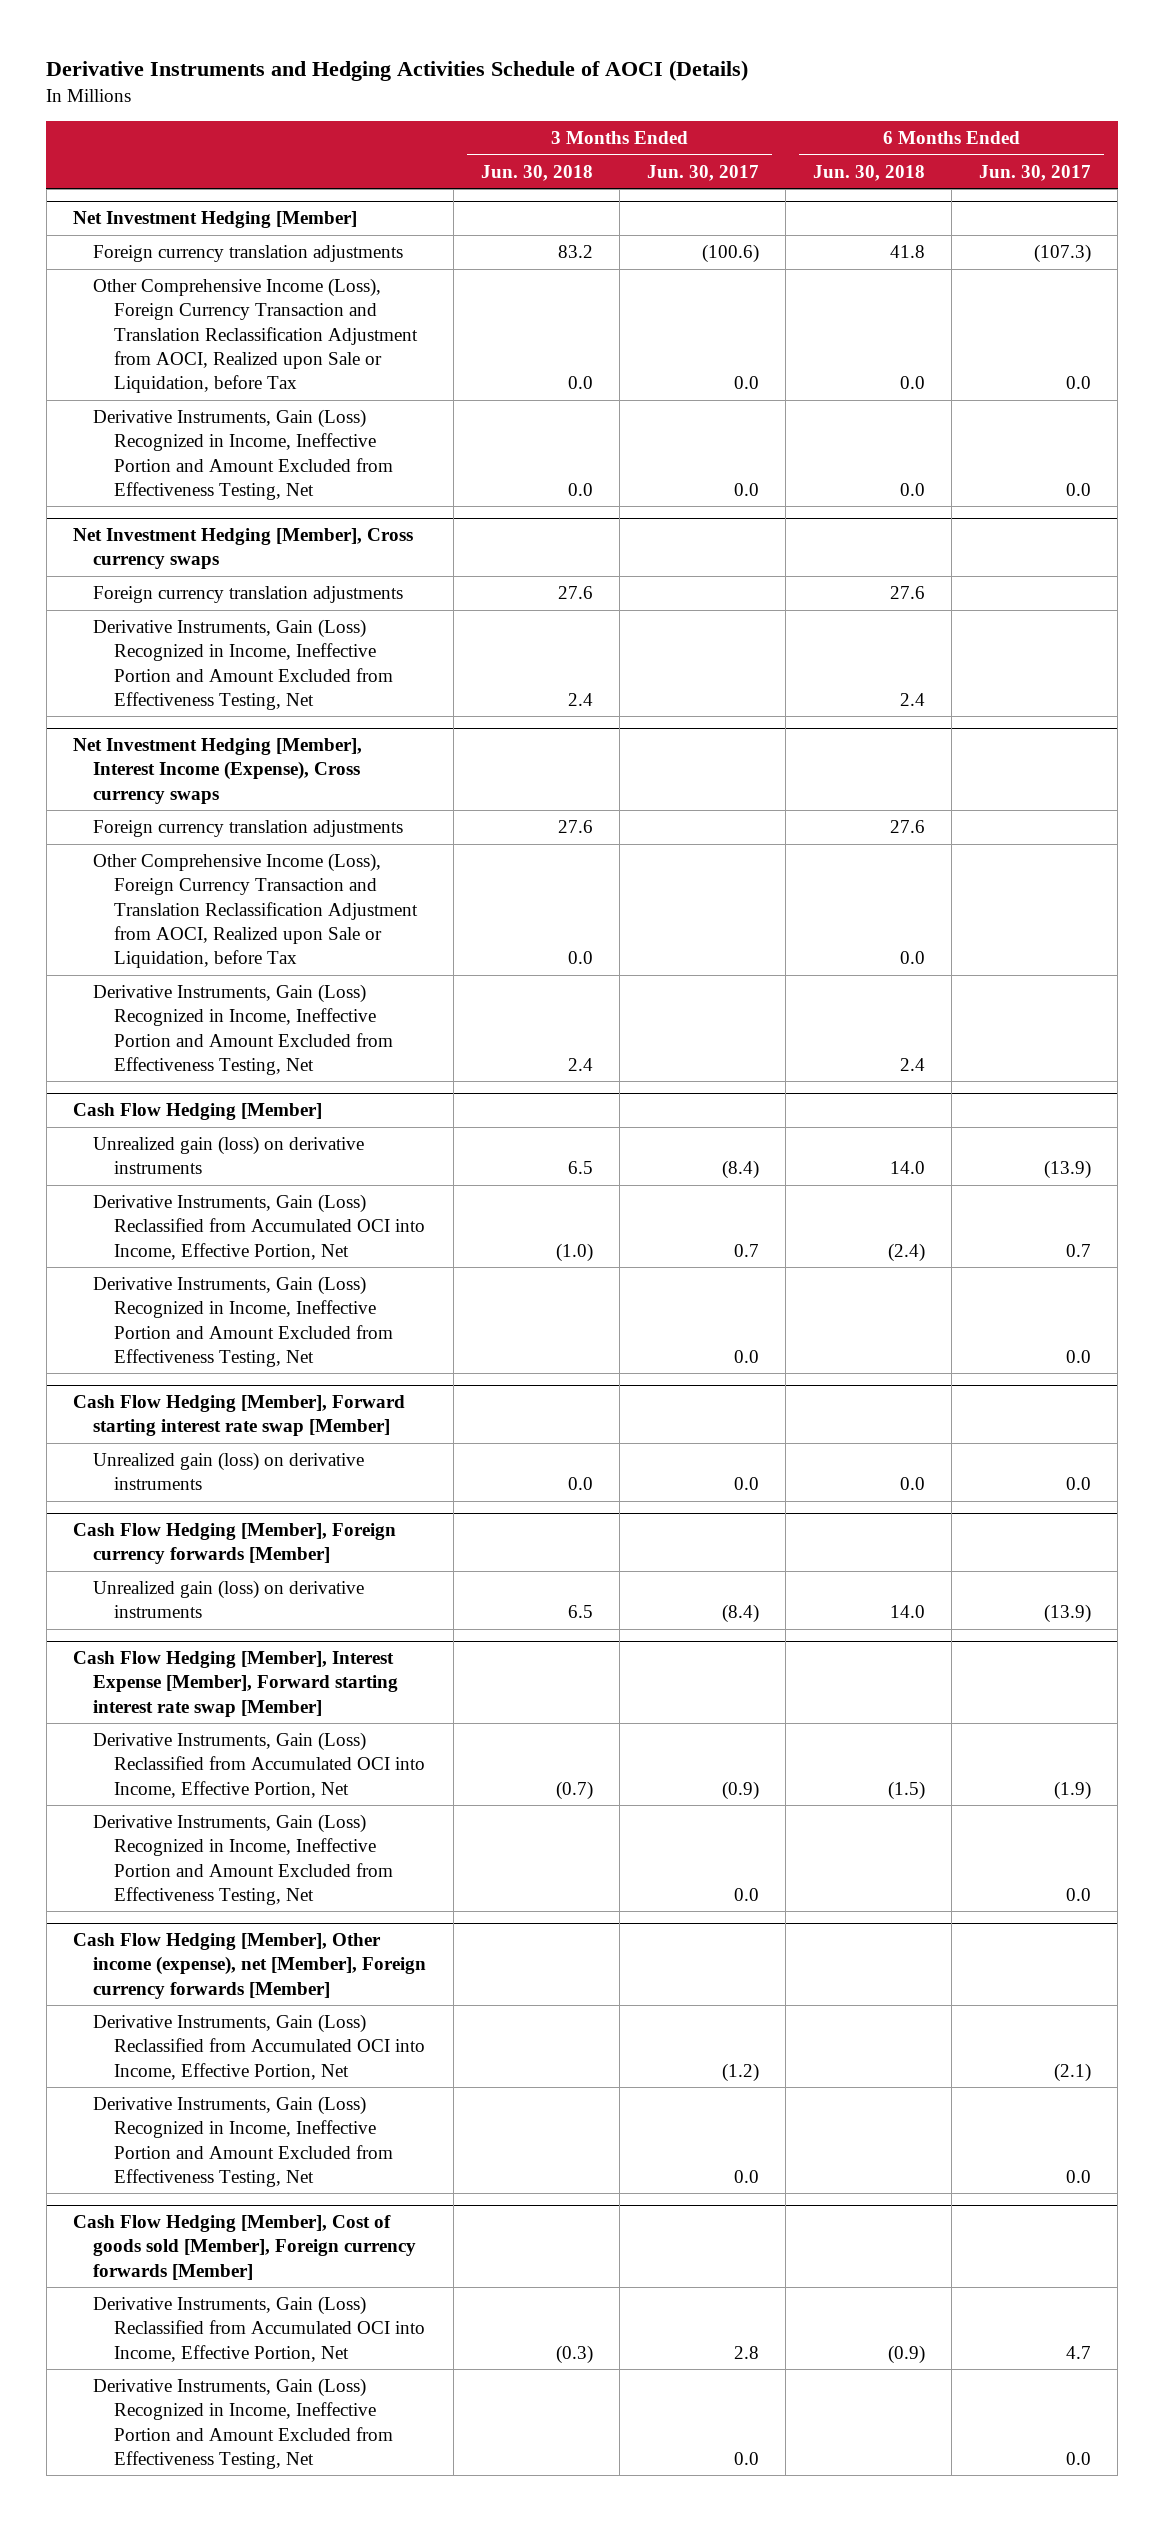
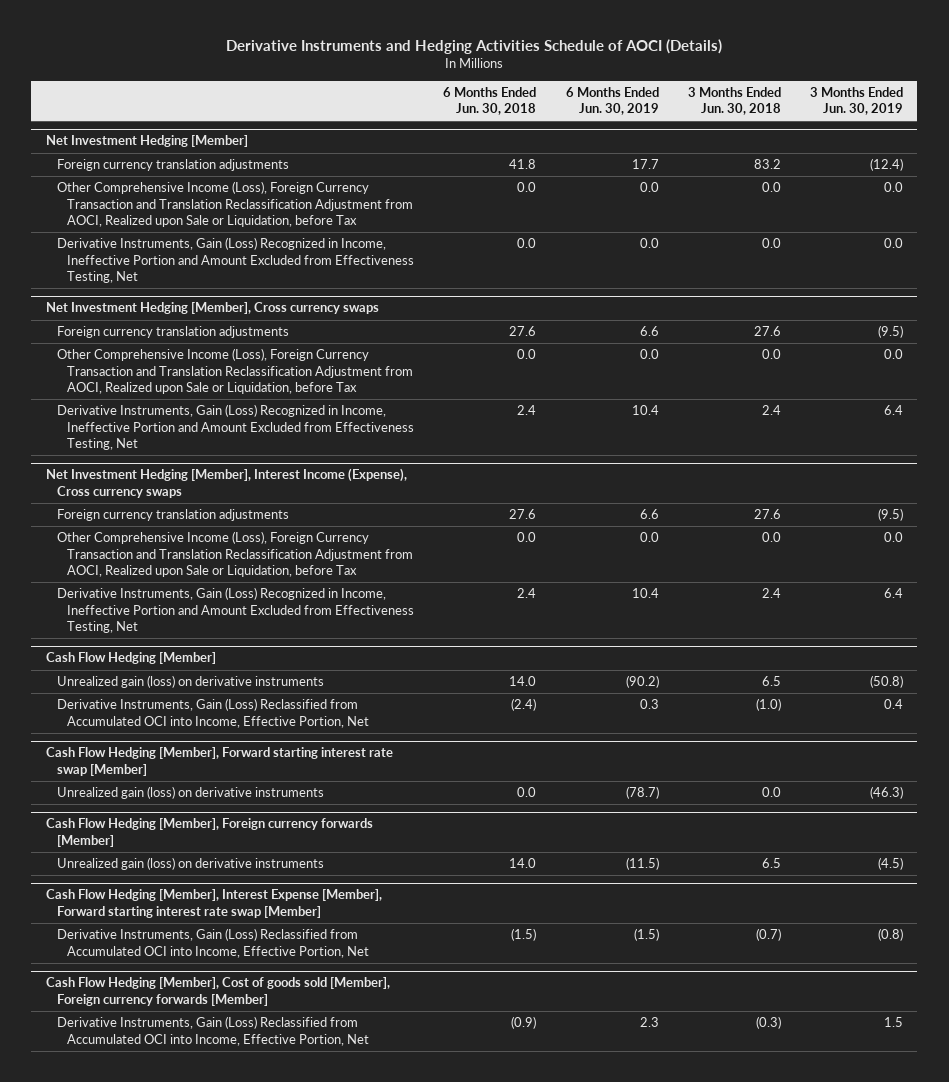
- | 3 Months Ended Jun. 30, 2018 | 3 Months Ended Jun. 30, 2017 | 6 Months Ended Jun. 30, 2018 | 6 Months Ended Jun. 30, 2017
+ | 6 Months Ended Jun. 30, 2018 | 6 Months Ended Jun. 30, 2019 | 3 Months Ended Jun. 30, 2018 | 3 Months Ended Jun. 30, 2019
@ Net Investment Hedging [Member], Cross currency swaps
+ Other Comprehensive Income (Loss), Foreign Currency Transaction and Translation Reclassification Adjustment from AOCI, Realized upon Sale or Liquidation, before Tax | 0.0 | 0.0 | 0.0 | 0.0
@ Cash Flow Hedging [Member]
- Derivative Instruments, Gain (Loss) Recognized in Income, Ineffective Portion and Amount Excluded from Effectiveness Testing, Net | | 0.0 | | 0.0
@ Cash Flow Hedging [Member], Interest Expense [Member], Forward starting interest rate swap [Member]
- Derivative Instruments, Gain (Loss) Recognized in Income, Ineffective Portion and Amount Excluded from Effectiveness Testing, Net | | 0.0 | | 0.0
- Cash Flow Hedging [Member], Other income (expense), net [Member], Foreign currency forwards [Member]
- Derivative Instruments, Gain (Loss) Reclassified from Accumulated OCI into Income, Effective Portion, Net | | (1.2) | | (2.1)
- Derivative Instruments, Gain (Loss) Recognized in Income, Ineffective Portion and Amount Excluded from Effectiveness Testing, Net | | 0.0 | | 0.0
@ Cash Flow Hedging [Member], Cost of goods sold [Member], Foreign currency forwards [Member]
- Derivative Instruments, Gain (Loss) Recognized in Income, Ineffective Portion and Amount Excluded from Effectiveness Testing, Net | | 0.0 | | 0.0

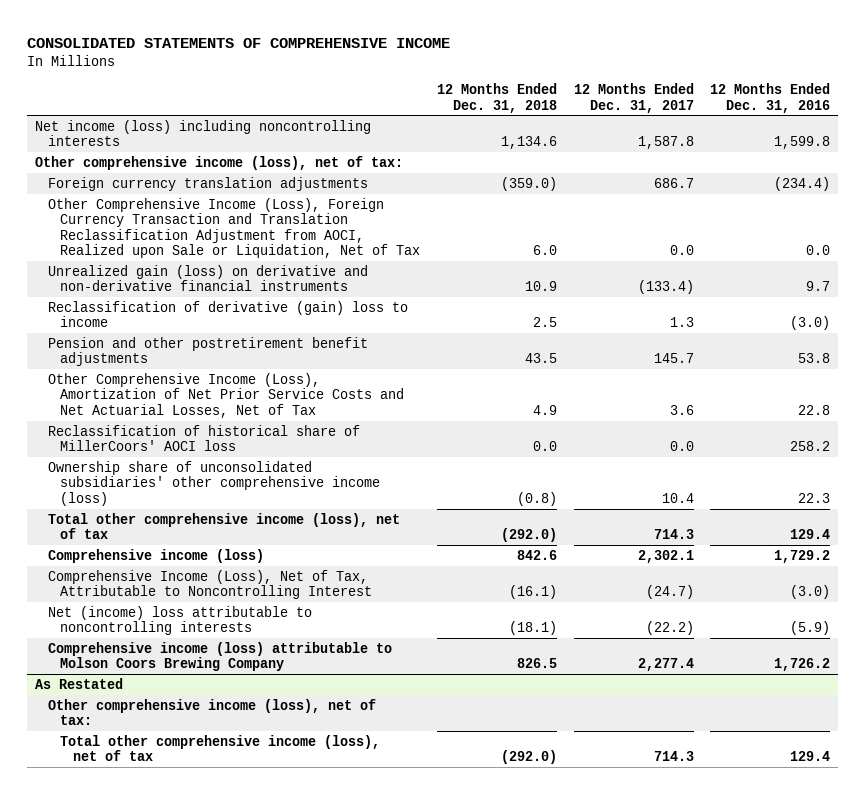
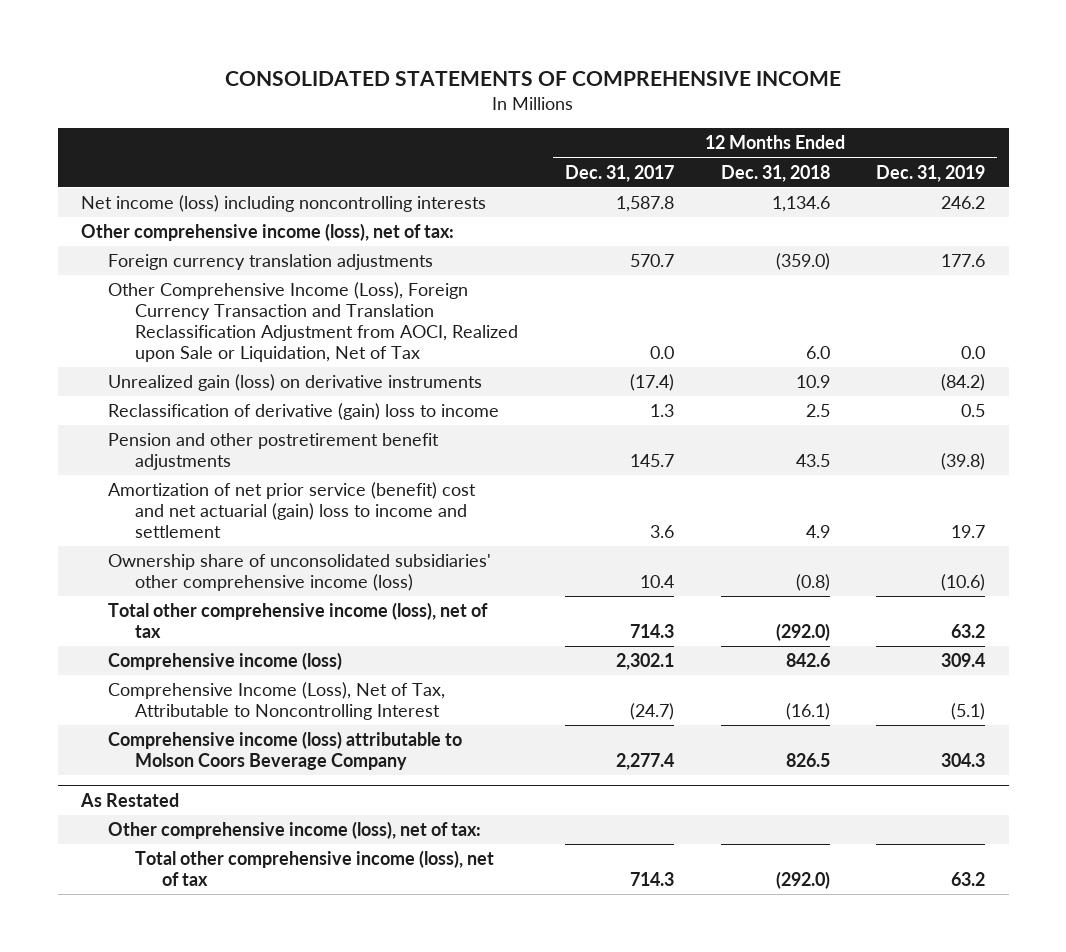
- | 12 Months Ended Dec. 31, 2018 | 12 Months Ended Dec. 31, 2017 | 12 Months Ended Dec. 31, 2016
+ | 12 Months Ended Dec. 31, 2017 | 12 Months Ended Dec. 31, 2018 | 12 Months Ended Dec. 31, 2019
- Foreign currency translation adjustments | (359.0) | 686.7 | (234.4)
+ Foreign currency translation adjustments | 570.7 | (359.0) | 177.6
- Unrealized gain (loss) on derivative and non-derivative financial instruments | 10.9 | (133.4) | 9.7
+ Unrealized gain (loss) on derivative instruments | (17.4) | 10.9 | (84.2)
- Other Comprehensive Income (Loss), Amortization of Net Prior Service Costs and Net Actuarial Losses, Net of Tax | 4.9 | 3.6 | 22.8
- Reclassification of historical share of MillerCoors' AOCI loss | 0.0 | 0.0 | 258.2
+ Amortization of net prior service (benefit) cost and net actuarial (gain) loss to income and settlement | 3.6 | 4.9 | 19.7
- Net (income) loss attributable to noncontrolling interests | (18.1) | (22.2) | (5.9)
- Comprehensive income (loss) attributable to Molson Coors Brewing Company | 826.5 | 2,277.4 | 1,726.2
+ Comprehensive income (loss) attributable to Molson Coors Beverage Company | 2,277.4 | 826.5 | 304.3

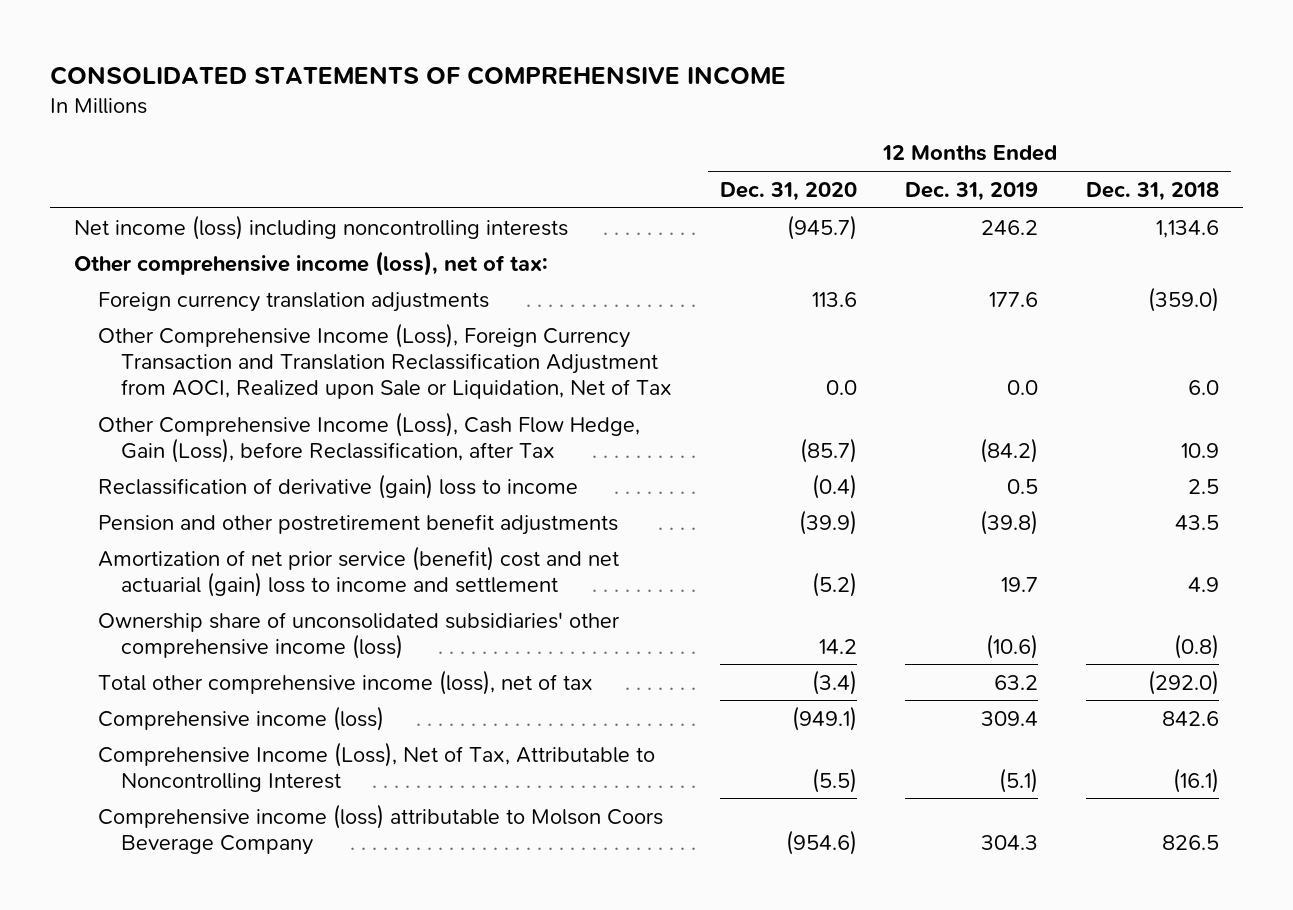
- | 12 Months Ended Dec. 31, 2017 | 12 Months Ended Dec. 31, 2018 | 12 Months Ended Dec. 31, 2019
+ | 12 Months Ended Dec. 31, 2020 | 12 Months Ended Dec. 31, 2019 | 12 Months Ended Dec. 31, 2018
- Unrealized gain (loss) on derivative instruments | (17.4) | 10.9 | (84.2)
+ Other Comprehensive Income (Loss), Cash Flow Hedge, Gain (Loss), before Reclassification, after Tax | (85.7) | (84.2) | 10.9
- As Restated
- Other comprehensive income (loss), net of tax:
- Total other comprehensive income (loss), net of tax | 714.3 | (292.0) | 63.2

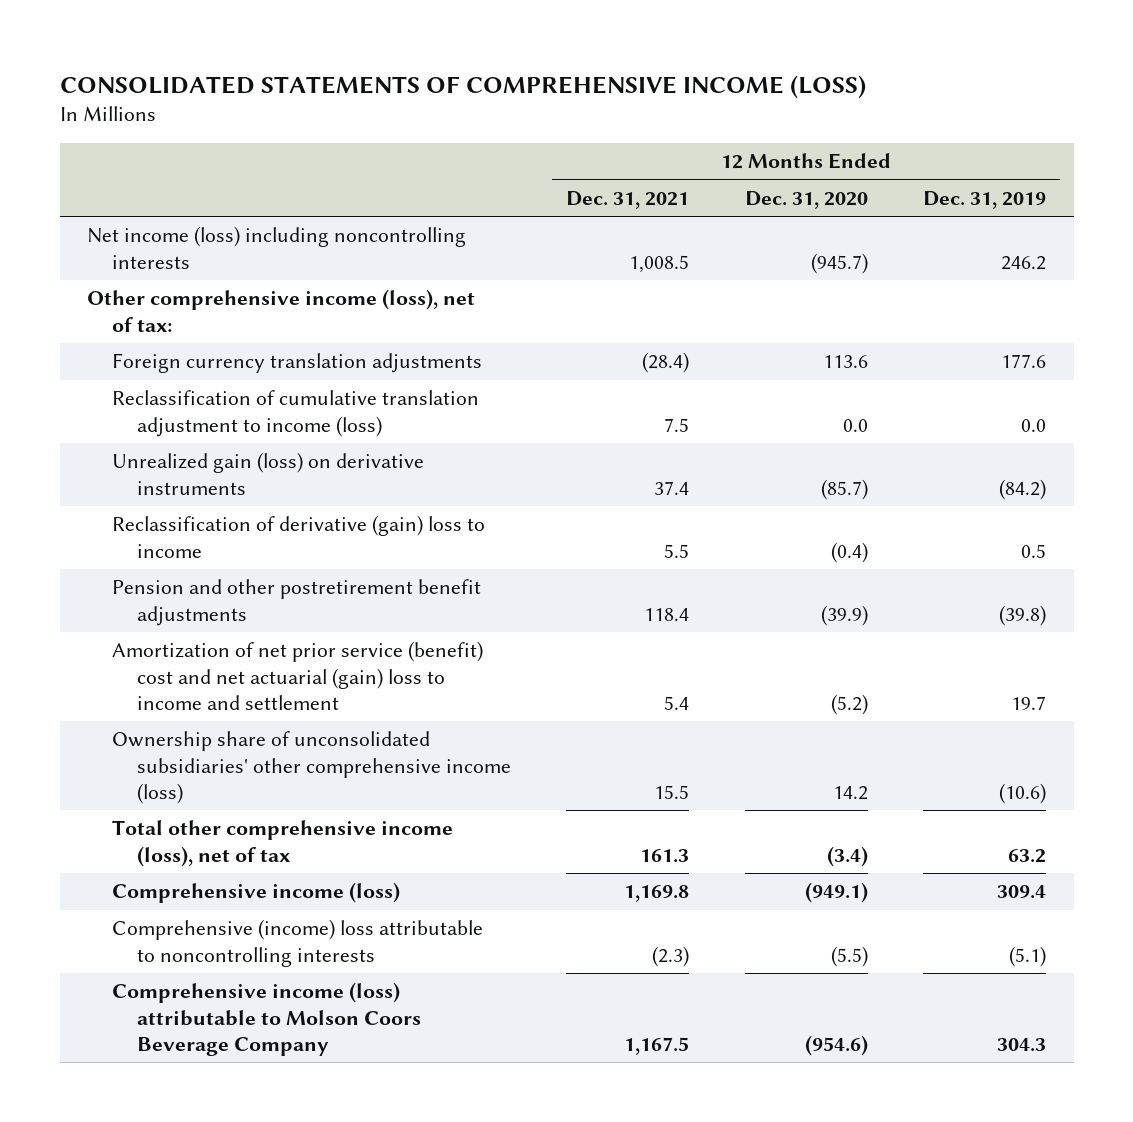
- CONSOLIDATED STATEMENTS OF COMPREHENSIVE INCOME
+ CONSOLIDATED STATEMENTS OF COMPREHENSIVE INCOME (LOSS)
- | 12 Months Ended Dec. 31, 2020 | 12 Months Ended Dec. 31, 2019 | 12 Months Ended Dec. 31, 2018
+ | 12 Months Ended Dec. 31, 2021 | 12 Months Ended Dec. 31, 2020 | 12 Months Ended Dec. 31, 2019
- Other Comprehensive Income (Loss), Foreign Currency Transaction and Translation Reclassification Adjustment from AOCI, Realized upon Sale or Liquidation, Net of Tax | 0.0 | 0.0 | 6.0
- Other Comprehensive Income (Loss), Cash Flow Hedge, Gain (Loss), before Reclassification, after Tax | (85.7) | (84.2) | 10.9
+ Reclassification of cumulative translation adjustment to income (loss) | 7.5 | 0.0 | 0.0
+ Unrealized gain (loss) on derivative instruments | 37.4 | (85.7) | (84.2)
- Comprehensive Income (Loss), Net of Tax, Attributable to Noncontrolling Interest | (5.5) | (5.1) | (16.1)
+ Comprehensive (income) loss attributable to noncontrolling interests | (2.3) | (5.5) | (5.1)

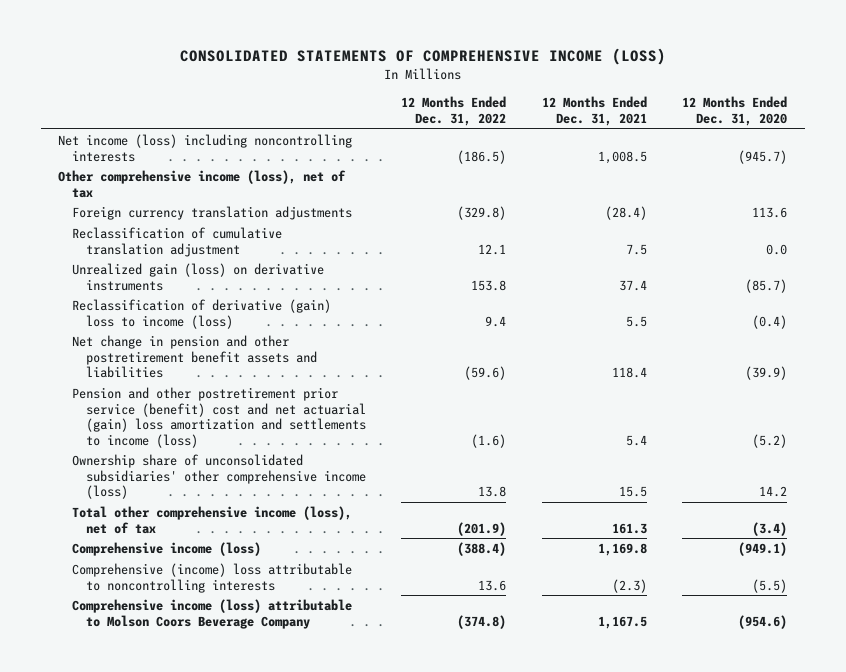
- | 12 Months Ended Dec. 31, 2021 | 12 Months Ended Dec. 31, 2020 | 12 Months Ended Dec. 31, 2019
+ | 12 Months Ended Dec. 31, 2022 | 12 Months Ended Dec. 31, 2021 | 12 Months Ended Dec. 31, 2020
- Other comprehensive income (loss), net of tax:
+ Other comprehensive income (loss), net of tax
- Reclassification of cumulative translation adjustment to income (loss) | 7.5 | 0.0 | 0.0
+ Reclassification of cumulative translation adjustment | 12.1 | 7.5 | 0.0
- Reclassification of derivative (gain) loss to income | 5.5 | (0.4) | 0.5
- Pension and other postretirement benefit adjustments | 118.4 | (39.9) | (39.8)
- Amortization of net prior service (benefit) cost and net actuarial (gain) loss to income and settlement | 5.4 | (5.2) | 19.7
+ Reclassification of derivative (gain) loss to income (loss) | 9.4 | 5.5 | (0.4)
+ Net change in pension and other postretirement benefit assets and liabilities | (59.6) | 118.4 | (39.9)
+ Pension and other postretirement prior service (benefit) cost and net actuarial (gain) loss amortization and settlements to income (loss) | (1.6) | 5.4 | (5.2)

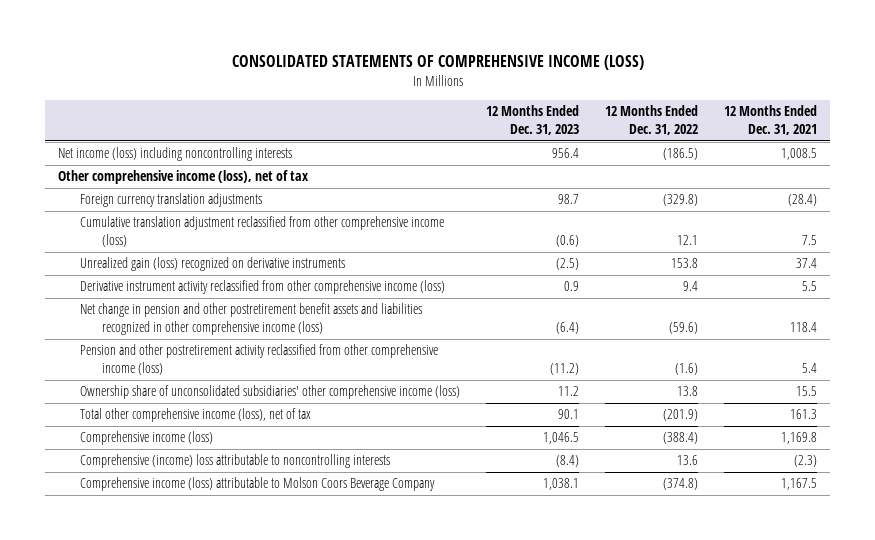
- | 12 Months Ended Dec. 31, 2022 | 12 Months Ended Dec. 31, 2021 | 12 Months Ended Dec. 31, 2020
+ | 12 Months Ended Dec. 31, 2023 | 12 Months Ended Dec. 31, 2022 | 12 Months Ended Dec. 31, 2021
- Reclassification of cumulative translation adjustment | 12.1 | 7.5 | 0.0
- Unrealized gain (loss) on derivative instruments | 153.8 | 37.4 | (85.7)
- Reclassification of derivative (gain) loss to income (loss) | 9.4 | 5.5 | (0.4)
- Net change in pension and other postretirement benefit assets and liabilities | (59.6) | 118.4 | (39.9)
- Pension and other postretirement prior service (benefit) cost and net actuarial (gain) loss amortization and settlements to income (loss) | (1.6) | 5.4 | (5.2)
+ Cumulative translation adjustment reclassified from other comprehensive income (loss) | (0.6) | 12.1 | 7.5
+ Unrealized gain (loss) recognized on derivative instruments | (2.5) | 153.8 | 37.4
+ Derivative instrument activity reclassified from other comprehensive income (loss) | 0.9 | 9.4 | 5.5
+ Net change in pension and other postretirement benefit assets and liabilities recognized in other comprehensive income (loss) | (6.4) | (59.6) | 118.4
+ Pension and other postretirement activity reclassified from other comprehensive income (loss) | (11.2) | (1.6) | 5.4

